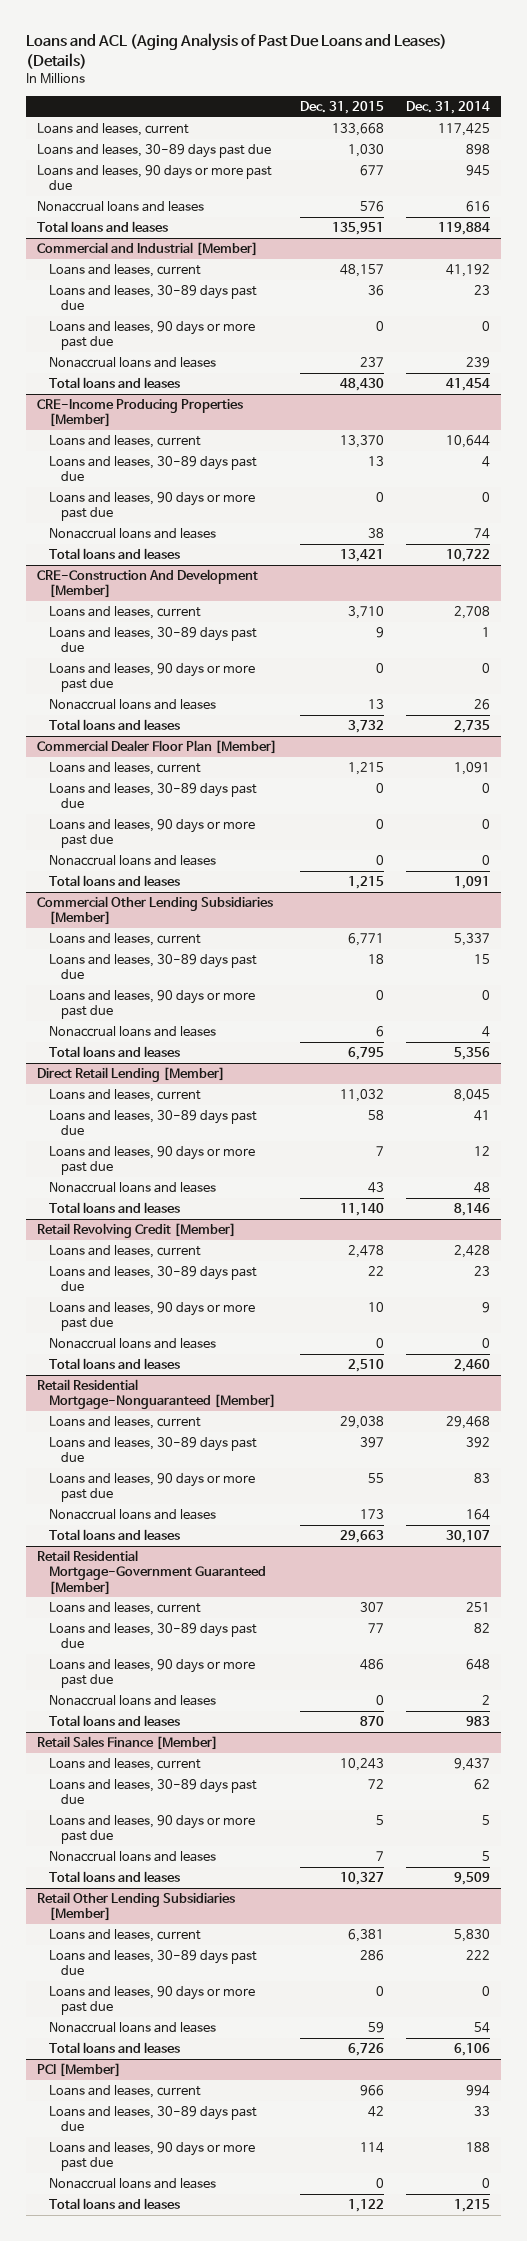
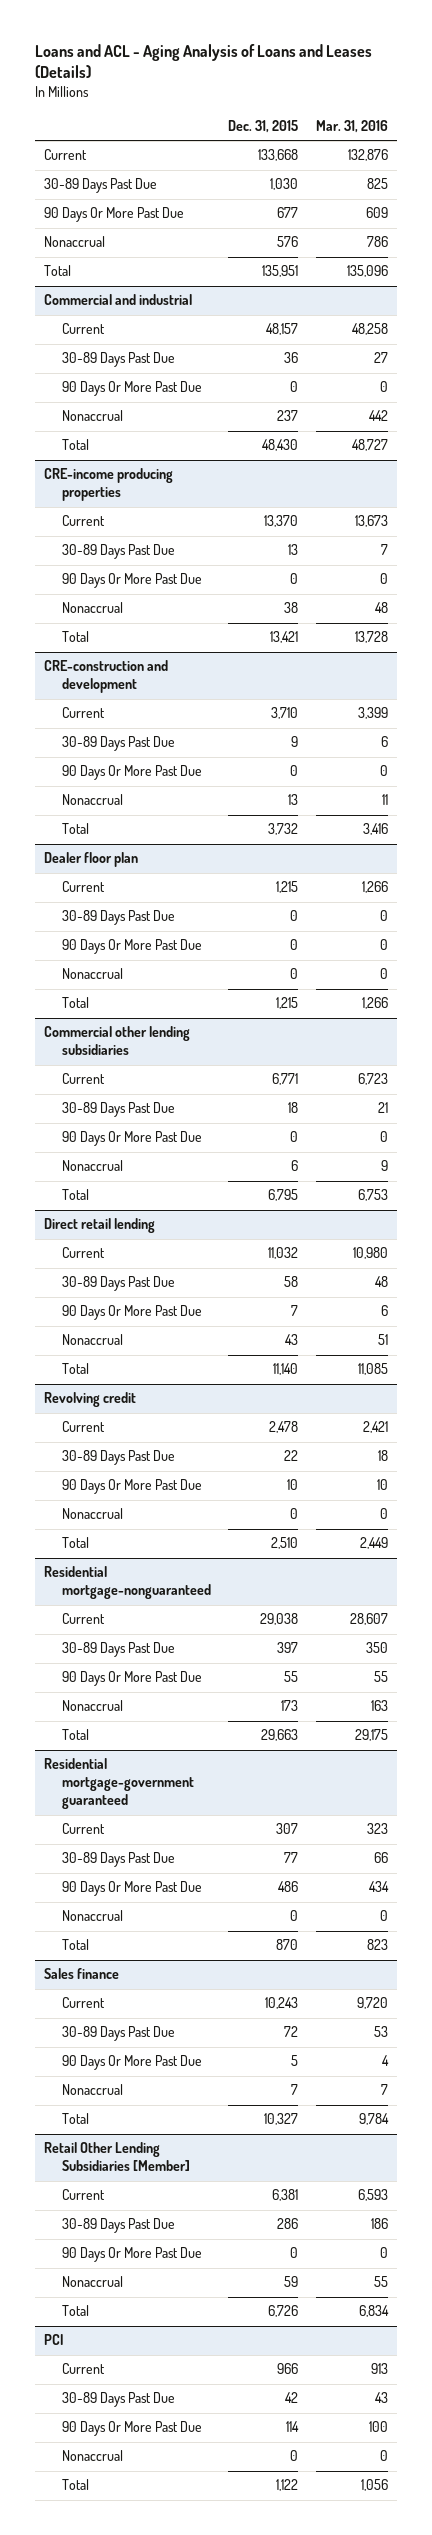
- Loans and ACL (Aging Analysis of Past Due Loans and Leases) (Details)
+ Loans and ACL - Aging Analysis of Loans and Leases (Details)
- | Dec. 31, 2015 | Dec. 31, 2014
+ | Dec. 31, 2015 | Mar. 31, 2016
- Loans and leases, current | 133,668 | 117,425
- Loans and leases, 30-89 days past due | 1,030 | 898
- Loans and leases, 90 days or more past due | 677 | 945
- Nonaccrual loans and leases | 576 | 616
- Total loans and leases | 135,951 | 119,884
- Commercial and Industrial [Member]
- Loans and leases, current | 48,157 | 41,192
- Loans and leases, 30-89 days past due | 36 | 23
- Loans and leases, 90 days or more past due | 0 | 0
- Nonaccrual loans and leases | 237 | 239
- Total loans and leases | 48,430 | 41,454
- CRE-Income Producing Properties [Member]
- Loans and leases, current | 13,370 | 10,644
- Loans and leases, 30-89 days past due | 13 | 4
- Loans and leases, 90 days or more past due | 0 | 0
- Nonaccrual loans and leases | 38 | 74
- Total loans and leases | 13,421 | 10,722
- CRE-Construction And Development [Member]
- Loans and leases, current | 3,710 | 2,708
- Loans and leases, 30-89 days past due | 9 | 1
- Loans and leases, 90 days or more past due | 0 | 0
- Nonaccrual loans and leases | 13 | 26
- Total loans and leases | 3,732 | 2,735
- Commercial Dealer Floor Plan [Member]
- Loans and leases, current | 1,215 | 1,091
- Loans and leases, 30-89 days past due | 0 | 0
- Loans and leases, 90 days or more past due | 0 | 0
- Nonaccrual loans and leases | 0 | 0
- Total loans and leases | 1,215 | 1,091
- Commercial Other Lending Subsidiaries [Member]
- Loans and leases, current | 6,771 | 5,337
- Loans and leases, 30-89 days past due | 18 | 15
- Loans and leases, 90 days or more past due | 0 | 0
- Nonaccrual loans and leases | 6 | 4
- Total loans and leases | 6,795 | 5,356
- Direct Retail Lending [Member]
- Loans and leases, current | 11,032 | 8,045
- Loans and leases, 30-89 days past due | 58 | 41
- Loans and leases, 90 days or more past due | 7 | 12
- Nonaccrual loans and leases | 43 | 48
- Total loans and leases | 11,140 | 8,146
- Retail Revolving Credit [Member]
- Loans and leases, current | 2,478 | 2,428
- Loans and leases, 30-89 days past due | 22 | 23
- Loans and leases, 90 days or more past due | 10 | 9
- Nonaccrual loans and leases | 0 | 0
- Total loans and leases | 2,510 | 2,460
- Retail Residential Mortgage-Nonguaranteed [Member]
- Loans and leases, current | 29,038 | 29,468
- Loans and leases, 30-89 days past due | 397 | 392
- Loans and leases, 90 days or more past due | 55 | 83
- Nonaccrual loans and leases | 173 | 164
- Total loans and leases | 29,663 | 30,107
- Retail Residential Mortgage-Government Guaranteed [Member]
- Loans and leases, current | 307 | 251
- Loans and leases, 30-89 days past due | 77 | 82
- Loans and leases, 90 days or more past due | 486 | 648
- Nonaccrual loans and leases | 0 | 2
- Total loans and leases | 870 | 983
- Retail Sales Finance [Member]
- Loans and leases, current | 10,243 | 9,437
- Loans and leases, 30-89 days past due | 72 | 62
- Loans and leases, 90 days or more past due | 5 | 5
- Nonaccrual loans and leases | 7 | 5
- Total loans and leases | 10,327 | 9,509
+ Current | 133,668 | 132,876
+ 30-89 Days Past Due | 1,030 | 825
+ 90 Days Or More Past Due | 677 | 609
+ Nonaccrual | 576 | 786
+ Total | 135,951 | 135,096
+ Commercial and industrial
+ Current | 48,157 | 48,258
+ 30-89 Days Past Due | 36 | 27
+ 90 Days Or More Past Due | 0 | 0
+ Nonaccrual | 237 | 442
+ Total | 48,430 | 48,727
+ CRE-income producing properties
+ Current | 13,370 | 13,673
+ 30-89 Days Past Due | 13 | 7
+ 90 Days Or More Past Due | 0 | 0
+ Nonaccrual | 38 | 48
+ Total | 13,421 | 13,728
+ CRE-construction and development
+ Current | 3,710 | 3,399
+ 30-89 Days Past Due | 9 | 6
+ 90 Days Or More Past Due | 0 | 0
+ Nonaccrual | 13 | 11
+ Total | 3,732 | 3,416
+ Dealer floor plan
+ Current | 1,215 | 1,266
+ 30-89 Days Past Due | 0 | 0
+ 90 Days Or More Past Due | 0 | 0
+ Nonaccrual | 0 | 0
+ Total | 1,215 | 1,266
+ Commercial other lending subsidiaries
+ Current | 6,771 | 6,723
+ 30-89 Days Past Due | 18 | 21
+ 90 Days Or More Past Due | 0 | 0
+ Nonaccrual | 6 | 9
+ Total | 6,795 | 6,753
+ Direct retail lending
+ Current | 11,032 | 10,980
+ 30-89 Days Past Due | 58 | 48
+ 90 Days Or More Past Due | 7 | 6
+ Nonaccrual | 43 | 51
+ Total | 11,140 | 11,085
+ Revolving credit
+ Current | 2,478 | 2,421
+ 30-89 Days Past Due | 22 | 18
+ 90 Days Or More Past Due | 10 | 10
+ Nonaccrual | 0 | 0
+ Total | 2,510 | 2,449
+ Residential mortgage-nonguaranteed
+ Current | 29,038 | 28,607
+ 30-89 Days Past Due | 397 | 350
+ 90 Days Or More Past Due | 55 | 55
+ Nonaccrual | 173 | 163
+ Total | 29,663 | 29,175
+ Residential mortgage-government guaranteed
+ Current | 307 | 323
+ 30-89 Days Past Due | 77 | 66
+ 90 Days Or More Past Due | 486 | 434
+ Nonaccrual | 0 | 0
+ Total | 870 | 823
+ Sales finance
+ Current | 10,243 | 9,720
+ 30-89 Days Past Due | 72 | 53
+ 90 Days Or More Past Due | 5 | 4
+ Nonaccrual | 7 | 7
+ Total | 10,327 | 9,784
@ Retail Other Lending Subsidiaries [Member]
- Loans and leases, current | 6,381 | 5,830
- Loans and leases, 30-89 days past due | 286 | 222
- Loans and leases, 90 days or more past due | 0 | 0
- Nonaccrual loans and leases | 59 | 54
- Total loans and leases | 6,726 | 6,106
- PCI [Member]
- Loans and leases, current | 966 | 994
- Loans and leases, 30-89 days past due | 42 | 33
- Loans and leases, 90 days or more past due | 114 | 188
- Nonaccrual loans and leases | 0 | 0
- Total loans and leases | 1,122 | 1,215
@ Retail Other Lending Subsidiaries [Member]
+ Current | 6,381 | 6,593
+ 30-89 Days Past Due | 286 | 186
+ 90 Days Or More Past Due | 0 | 0
+ Nonaccrual | 59 | 55
+ Total | 6,726 | 6,834
+ PCI
+ Current | 966 | 913
+ 30-89 Days Past Due | 42 | 43
+ 90 Days Or More Past Due | 114 | 100
+ Nonaccrual | 0 | 0
+ Total | 1,122 | 1,056

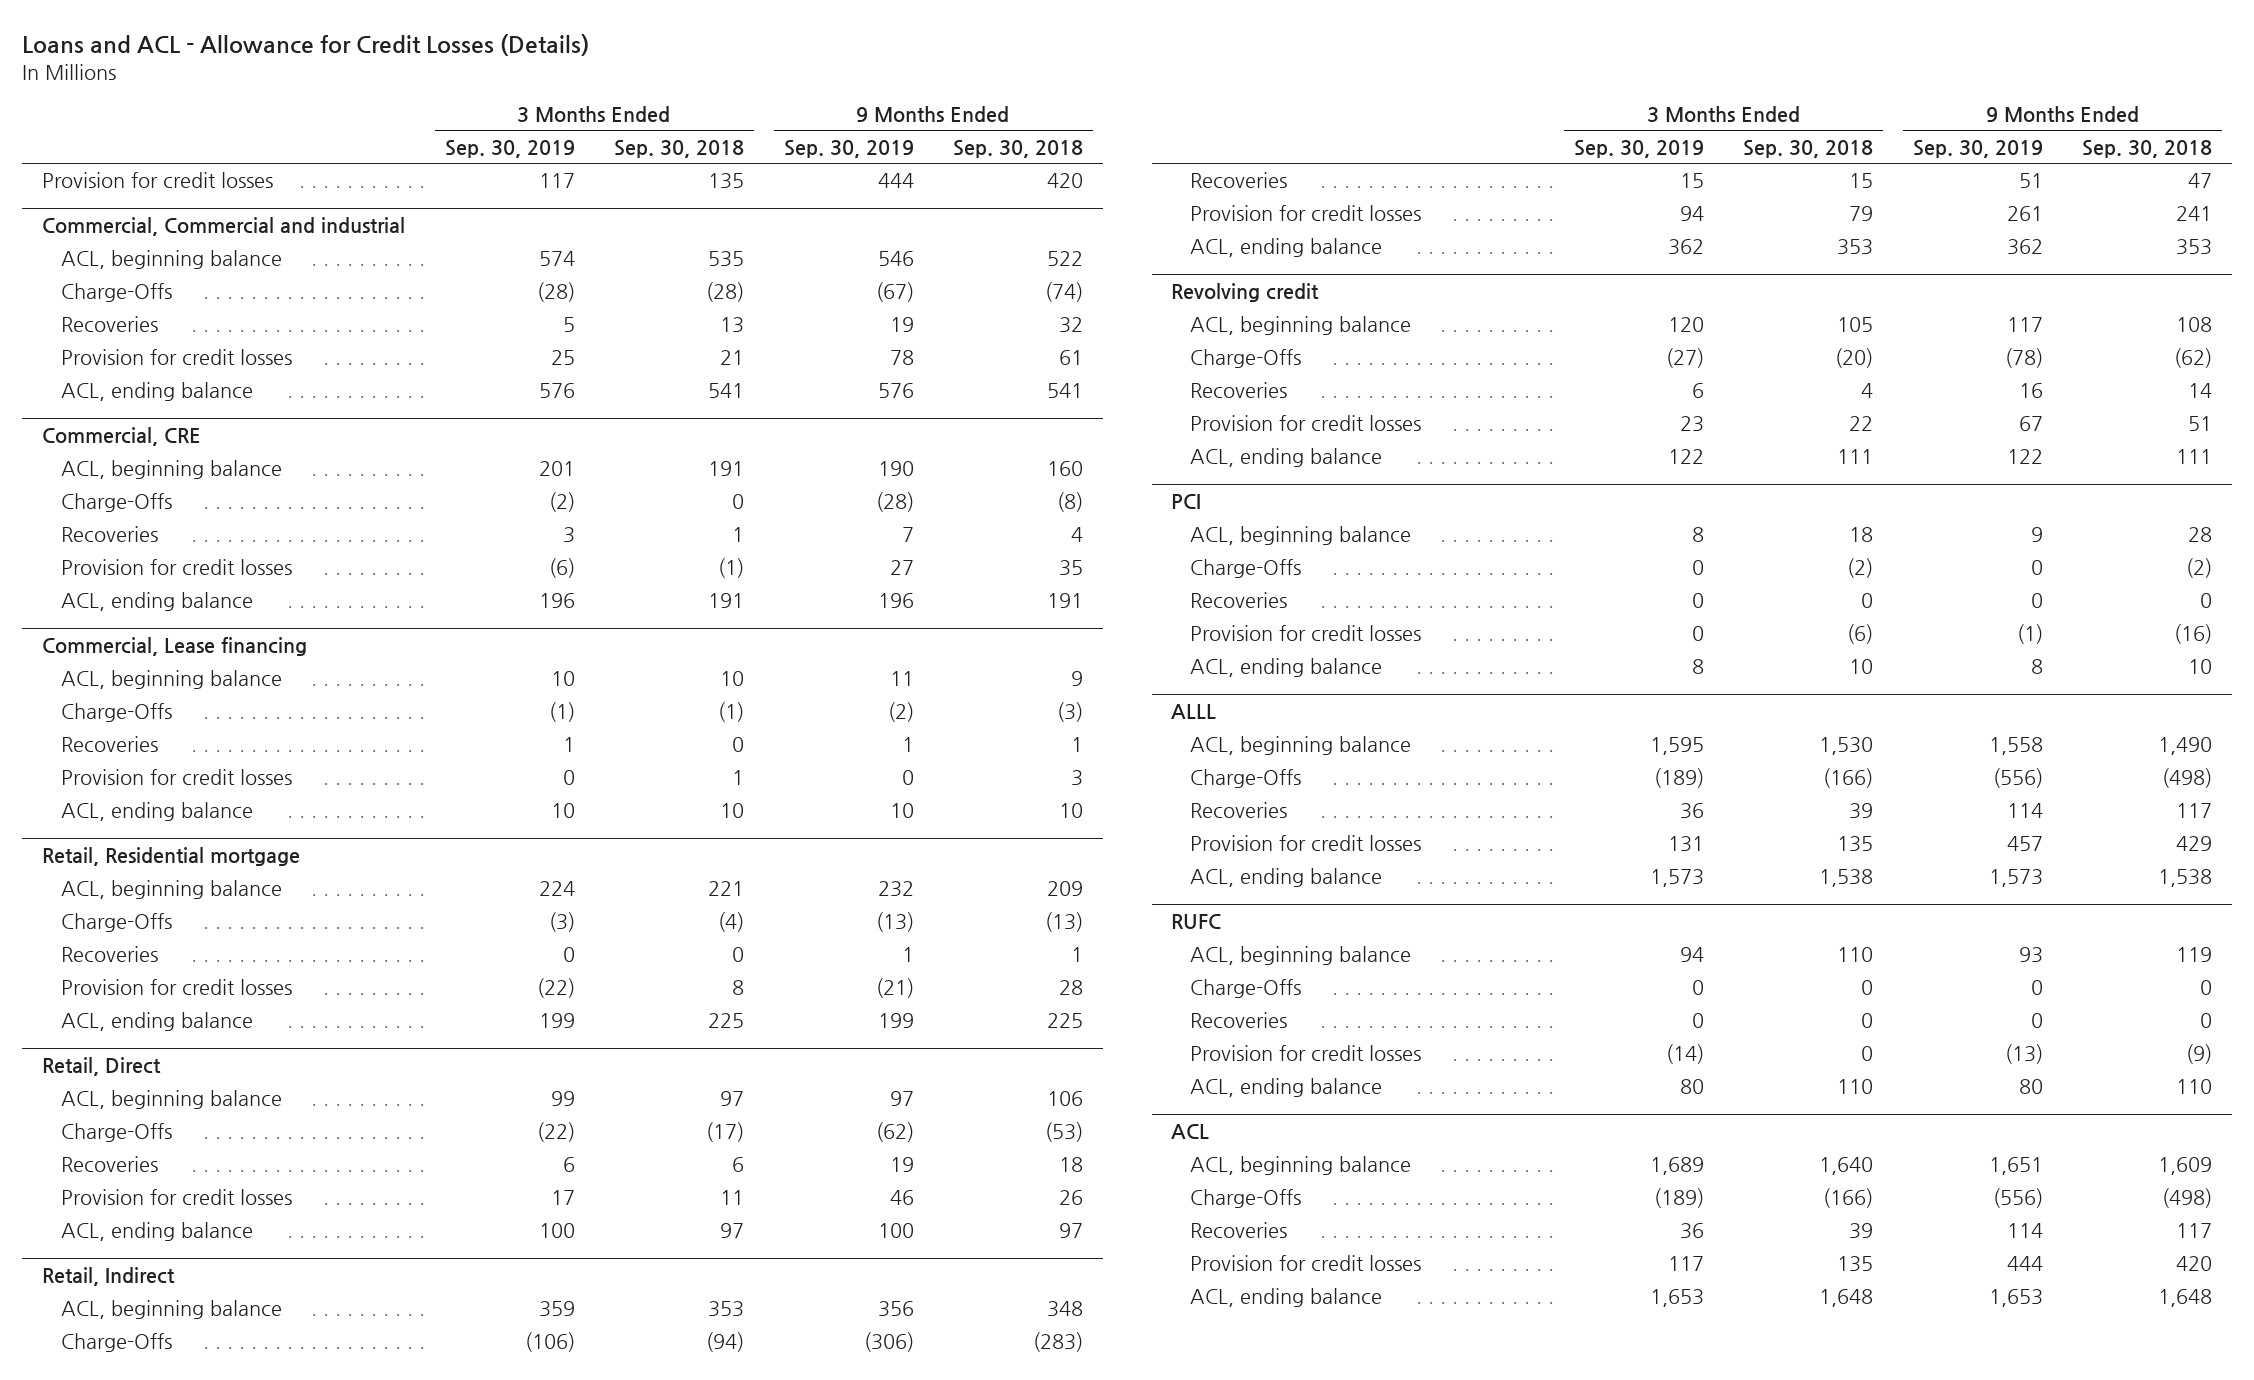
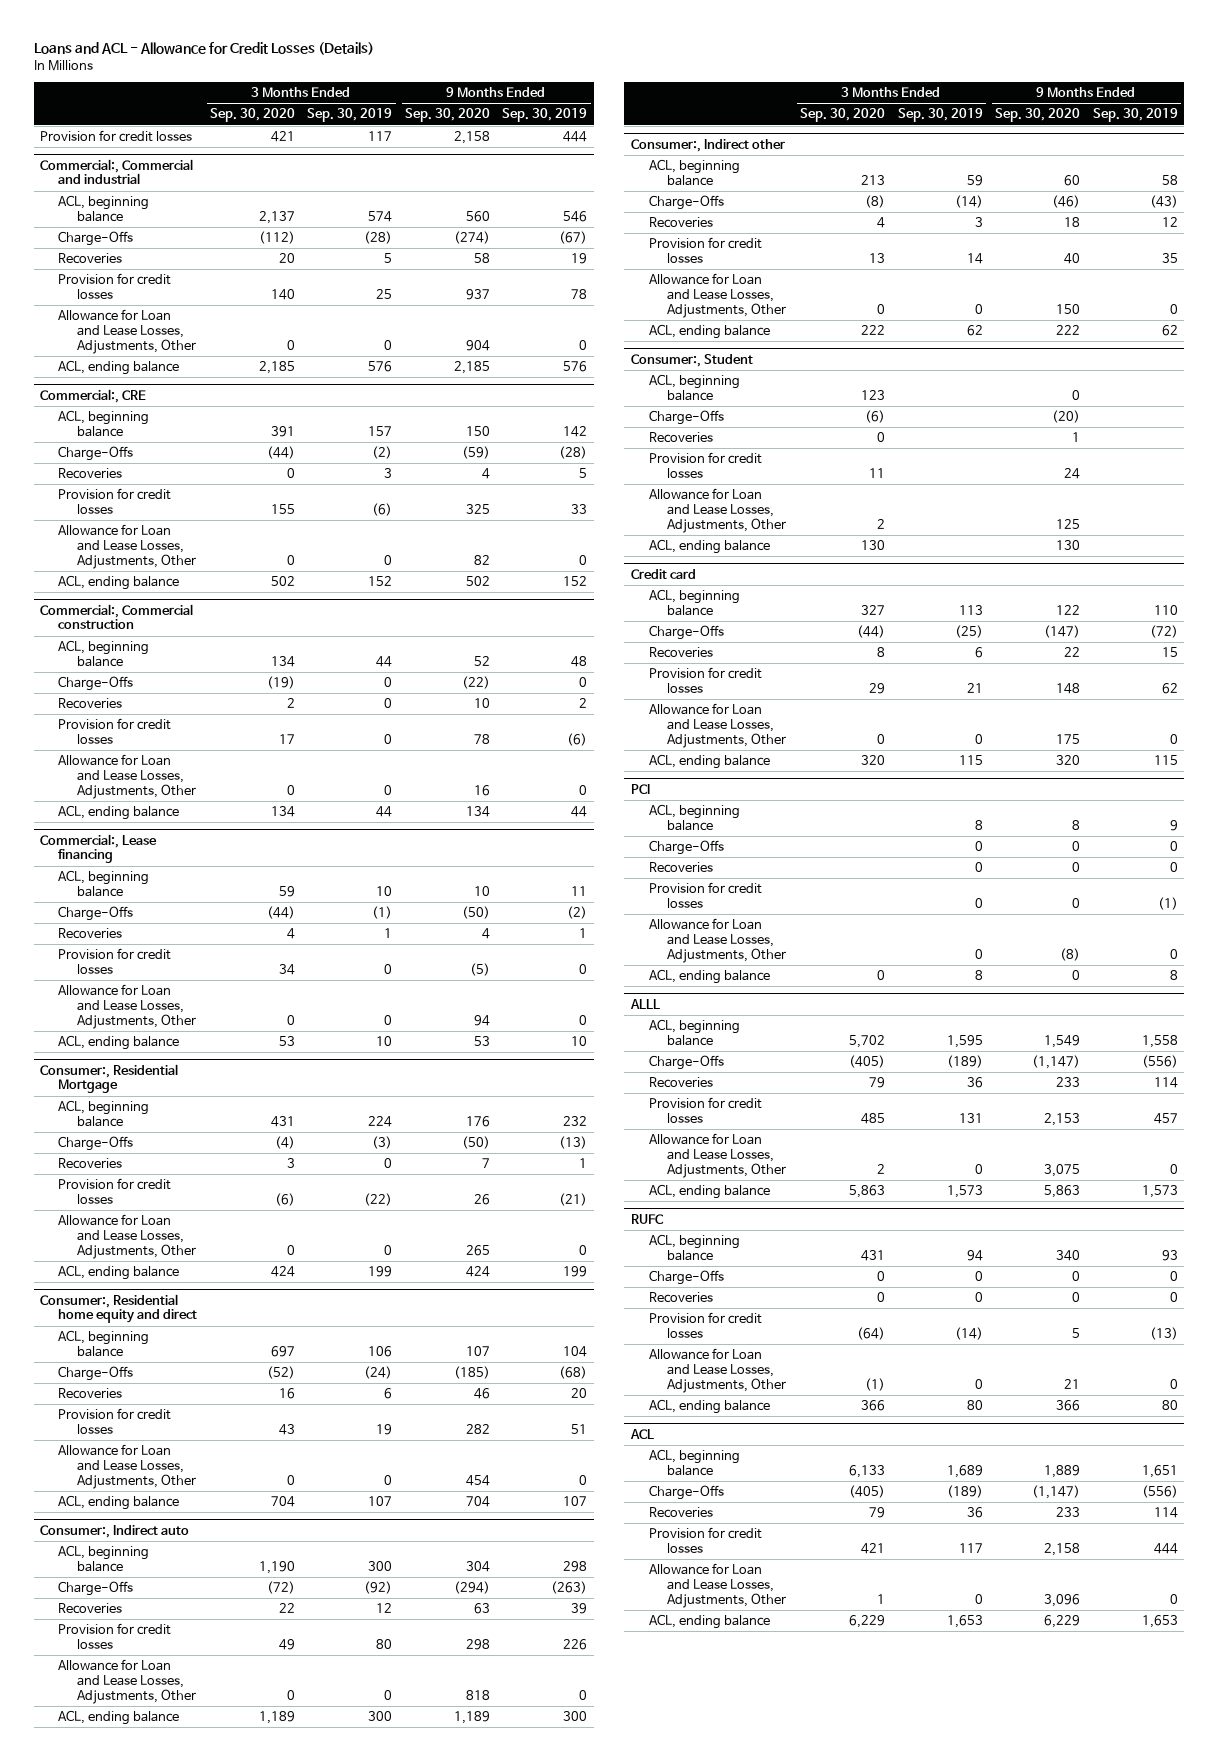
- | 3 Months Ended Sep. 30, 2019 | 3 Months Ended Sep. 30, 2018 | 9 Months Ended Sep. 30, 2019 | 9 Months Ended Sep. 30, 2018
+ | 3 Months Ended Sep. 30, 2020 | 3 Months Ended Sep. 30, 2019 | 9 Months Ended Sep. 30, 2020 | 9 Months Ended Sep. 30, 2019
- Commercial, Commercial and industrial
+ Commercial:, Commercial and industrial
+ Allowance for Loan and Lease Losses, Adjustments, Other | 0 | 0 | 904 | 0
- Commercial, CRE
- ACL, beginning balance | 201 | 191 | 190 | 160
+ Commercial:, CRE
+ ACL, beginning balance | 391 | 157 | 150 | 142
- Recoveries | 3 | 1 | 7 | 4
- Provision for credit losses | (6) | (1) | 27 | 35
- ACL, ending balance | 196 | 191 | 196 | 191
- Commercial, Lease financing
+ Recoveries | 0 | 3 | 4 | 5
+ Provision for credit losses | 155 | (6) | 325 | 33
+ Allowance for Loan and Lease Losses, Adjustments, Other | 0 | 0 | 82 | 0
+ ACL, ending balance | 502 | 152 | 502 | 152
+ Commercial:, Commercial construction
+ ACL, beginning balance | 134 | 44 | 52 | 48
+ Charge-Offs | (19) | 0 | (22) | 0
+ Recoveries | 2 | 0 | 10 | 2
+ Provision for credit losses | 17 | 0 | 78 | (6)
+ Allowance for Loan and Lease Losses, Adjustments, Other | 0 | 0 | 16 | 0
+ ACL, ending balance | 134 | 44 | 134 | 44
+ Commercial:, Lease financing
+ Allowance for Loan and Lease Losses, Adjustments, Other | 0 | 0 | 94 | 0
- Retail, Residential mortgage
+ Consumer:, Residential Mortgage
+ Allowance for Loan and Lease Losses, Adjustments, Other | 0 | 0 | 265 | 0
- Retail, Direct
- ACL, beginning balance | 99 | 97 | 97 | 106
- Charge-Offs | (22) | (17) | (62) | (53)
- Recoveries | 6 | 6 | 19 | 18
- Provision for credit losses | 17 | 11 | 46 | 26
- ACL, ending balance | 100 | 97 | 100 | 97
- Retail, Indirect
- ACL, beginning balance | 359 | 353 | 356 | 348
- Charge-Offs | (106) | (94) | (306) | (283)
- Recoveries | 15 | 15 | 51 | 47
- Provision for credit losses | 94 | 79 | 261 | 241
- ACL, ending balance | 362 | 353 | 362 | 353
- Revolving credit
- ACL, beginning balance | 120 | 105 | 117 | 108
- Charge-Offs | (27) | (20) | (78) | (62)
- Recoveries | 6 | 4 | 16 | 14
- Provision for credit losses | 23 | 22 | 67 | 51
- ACL, ending balance | 122 | 111 | 122 | 111
+ Consumer:, Residential home equity and direct
+ ACL, beginning balance | 697 | 106 | 107 | 104
+ Charge-Offs | (52) | (24) | (185) | (68)
+ Recoveries | 16 | 6 | 46 | 20
+ Provision for credit losses | 43 | 19 | 282 | 51
+ Allowance for Loan and Lease Losses, Adjustments, Other | 0 | 0 | 454 | 0
+ ACL, ending balance | 704 | 107 | 704 | 107
+ Consumer:, Indirect auto
+ ACL, beginning balance | 1,190 | 300 | 304 | 298
+ Charge-Offs | (72) | (92) | (294) | (263)
+ Recoveries | 22 | 12 | 63 | 39
+ Provision for credit losses | 49 | 80 | 298 | 226
+ Allowance for Loan and Lease Losses, Adjustments, Other | 0 | 0 | 818 | 0
+ ACL, ending balance | 1,189 | 300 | 1,189 | 300
+ Consumer:, Indirect other
+ ACL, beginning balance | 213 | 59 | 60 | 58
+ Charge-Offs | (8) | (14) | (46) | (43)
+ Recoveries | 4 | 3 | 18 | 12
+ Provision for credit losses | 13 | 14 | 40 | 35
+ Allowance for Loan and Lease Losses, Adjustments, Other | 0 | 0 | 150 | 0
+ ACL, ending balance | 222 | 62 | 222 | 62
+ Consumer:, Student
+ ACL, beginning balance | 123 | | 0 |
+ Charge-Offs | (6) | | (20) |
+ Recoveries | 0 | | 1 |
+ Provision for credit losses | 11 | | 24 |
+ Allowance for Loan and Lease Losses, Adjustments, Other | 2 | | 125 |
+ ACL, ending balance | 130 | | 130 |
+ Credit card
+ ACL, beginning balance | 327 | 113 | 122 | 110
+ Charge-Offs | (44) | (25) | (147) | (72)
+ Recoveries | 8 | 6 | 22 | 15
+ Provision for credit losses | 29 | 21 | 148 | 62
+ Allowance for Loan and Lease Losses, Adjustments, Other | 0 | 0 | 175 | 0
+ ACL, ending balance | 320 | 115 | 320 | 115
@ PCI
+ Allowance for Loan and Lease Losses, Adjustments, Other | | 0 | (8) | 0
@ ALLL
+ Allowance for Loan and Lease Losses, Adjustments, Other | 2 | 0 | 3,075 | 0
@ RUFC
+ Allowance for Loan and Lease Losses, Adjustments, Other | (1) | 0 | 21 | 0
@ ACL
+ Allowance for Loan and Lease Losses, Adjustments, Other | 1 | 0 | 3,096 | 0

